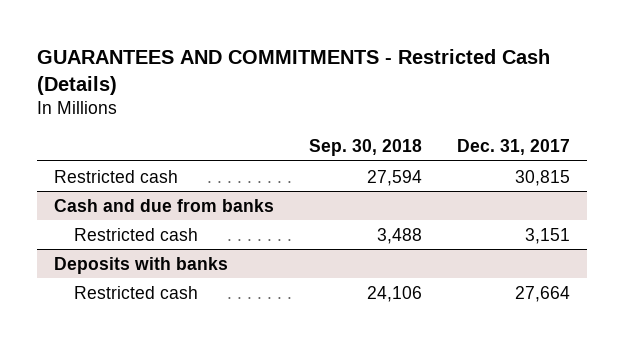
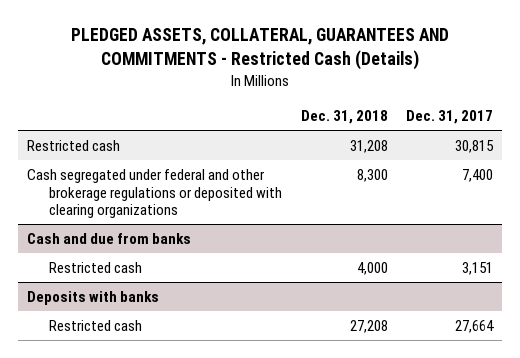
- GUARANTEES AND COMMITMENTS - Restricted Cash (Details)
+ PLEDGED ASSETS, COLLATERAL, GUARANTEES AND COMMITMENTS - Restricted Cash (Details)
- | Sep. 30, 2018 | Dec. 31, 2017
+ | Dec. 31, 2018 | Dec. 31, 2017
+ Cash segregated under federal and other brokerage regulations or deposited with clearing organizations | 8,300 | 7,400

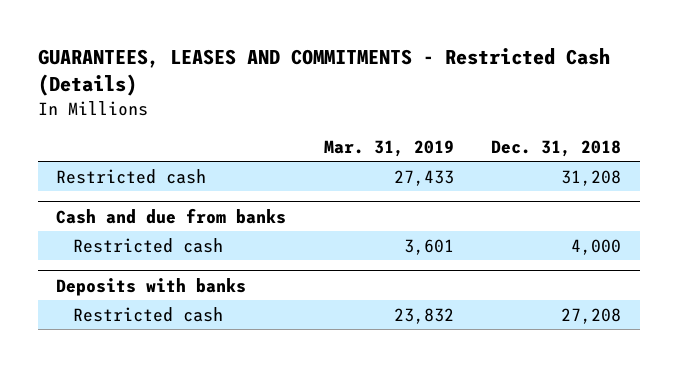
- PLEDGED ASSETS, COLLATERAL, GUARANTEES AND COMMITMENTS - Restricted Cash (Details)
+ GUARANTEES, LEASES AND COMMITMENTS - Restricted Cash (Details)
- | Dec. 31, 2018 | Dec. 31, 2017
+ | Mar. 31, 2019 | Dec. 31, 2018
- Cash segregated under federal and other brokerage regulations or deposited with clearing organizations | 8,300 | 7,400

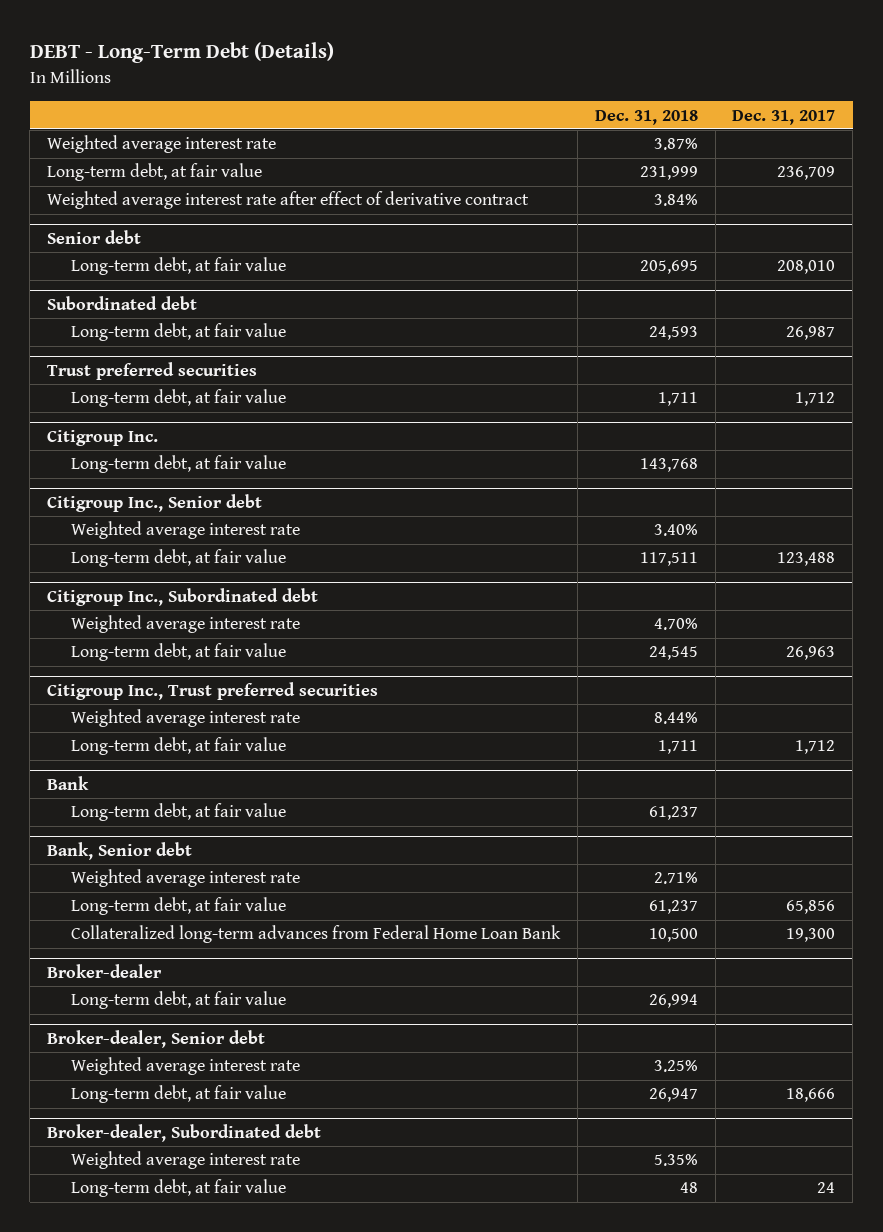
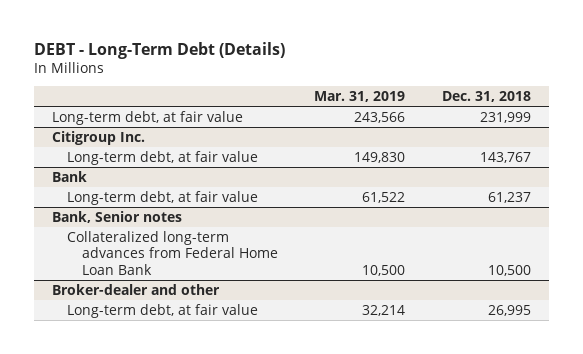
- | Dec. 31, 2018 | Dec. 31, 2017
+ | Mar. 31, 2019 | Dec. 31, 2018
- Weighted average interest rate | 3.87% |
- Weighted average interest rate after effect of derivative contract | 3.84% |
- Senior debt
- Long-term debt, at fair value | 205,695 | 208,010
- Subordinated debt
- Long-term debt, at fair value | 24,593 | 26,987
- Trust preferred securities
- Long-term debt, at fair value | 1,711 | 1,712
@ Citigroup Inc.
- Long-term debt, at fair value | 143,768 |
- Citigroup Inc., Senior debt
- Weighted average interest rate | 3.40% |
- Long-term debt, at fair value | 117,511 | 123,488
- Citigroup Inc., Subordinated debt
- Weighted average interest rate | 4.70% |
- Long-term debt, at fair value | 24,545 | 26,963
- Citigroup Inc., Trust preferred securities
- Weighted average interest rate | 8.44% |
- Long-term debt, at fair value | 1,711 | 1,712
@ Citigroup Inc.
+ Long-term debt, at fair value | 149,830 | 143,767
- Bank, Senior debt
- Weighted average interest rate | 2.71% |
- Long-term debt, at fair value | 61,237 | 65,856
+ Bank, Senior notes
- Broker-dealer
- Long-term debt, at fair value | 26,994 |
- Broker-dealer, Senior debt
- Weighted average interest rate | 3.25% |
- Long-term debt, at fair value | 26,947 | 18,666
- Broker-dealer, Subordinated debt
- Weighted average interest rate | 5.35% |
- Long-term debt, at fair value | 48 | 24
+ Broker-dealer and other
+ Long-term debt, at fair value | 32,214 | 26,995

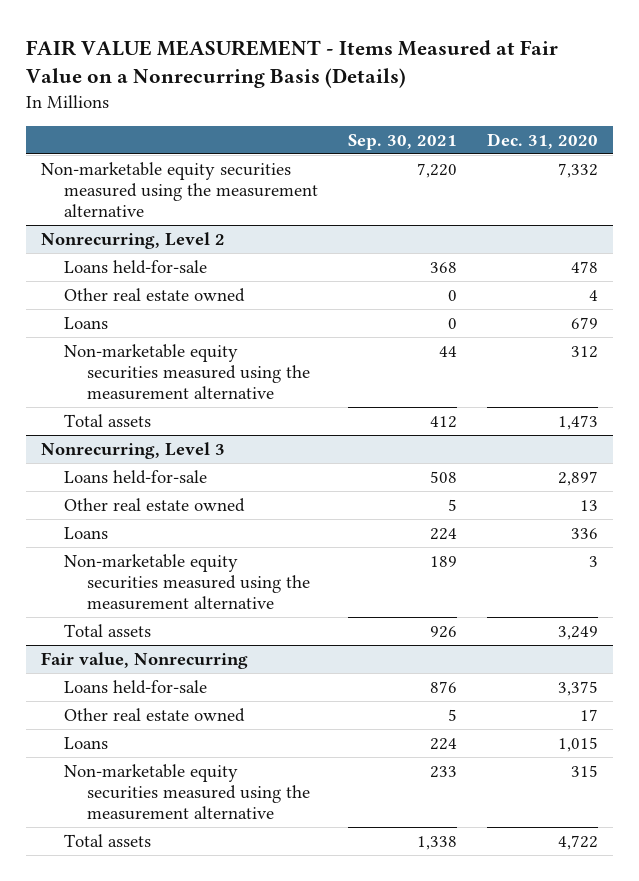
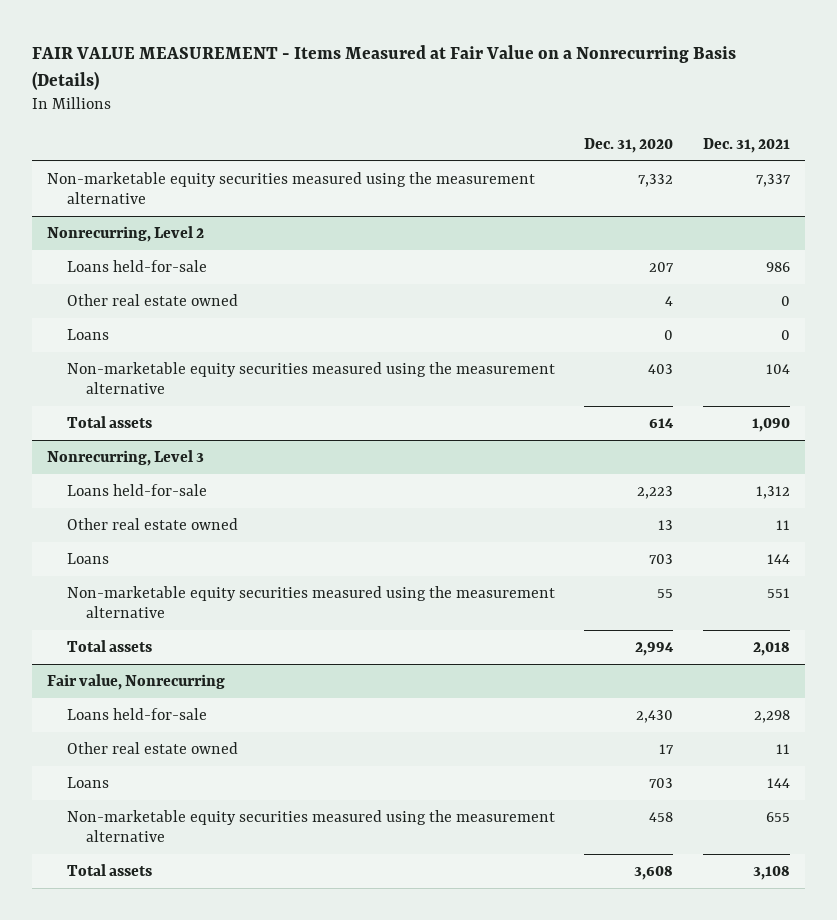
- | Sep. 30, 2021 | Dec. 31, 2020
+ | Dec. 31, 2020 | Dec. 31, 2021
@ Nonrecurring, Level 2
- Loans held-for-sale | 368 | 478
+ Loans held-for-sale | 207 | 986
- Loans | 0 | 679
- Non-marketable equity securities measured using the measurement alternative | 44 | 312
- Total assets | 412 | 1,473
+ Loans | 0 | 0
+ Non-marketable equity securities measured using the measurement alternative | 403 | 104
+ Total assets | 614 | 1,090
@ Nonrecurring, Level 3
- Loans held-for-sale | 508 | 2,897
+ Loans held-for-sale | 2,223 | 1,312
- Loans | 224 | 336
- Non-marketable equity securities measured using the measurement alternative | 189 | 3
- Total assets | 926 | 3,249
+ Loans | 703 | 144
+ Non-marketable equity securities measured using the measurement alternative | 55 | 551
+ Total assets | 2,994 | 2,018
@ Fair value, Nonrecurring
- Loans held-for-sale | 876 | 3,375
+ Loans held-for-sale | 2,430 | 2,298
- Loans | 224 | 1,015
- Non-marketable equity securities measured using the measurement alternative | 233 | 315
- Total assets | 1,338 | 4,722
+ Loans | 703 | 144
+ Non-marketable equity securities measured using the measurement alternative | 458 | 655
+ Total assets | 3,608 | 3,108

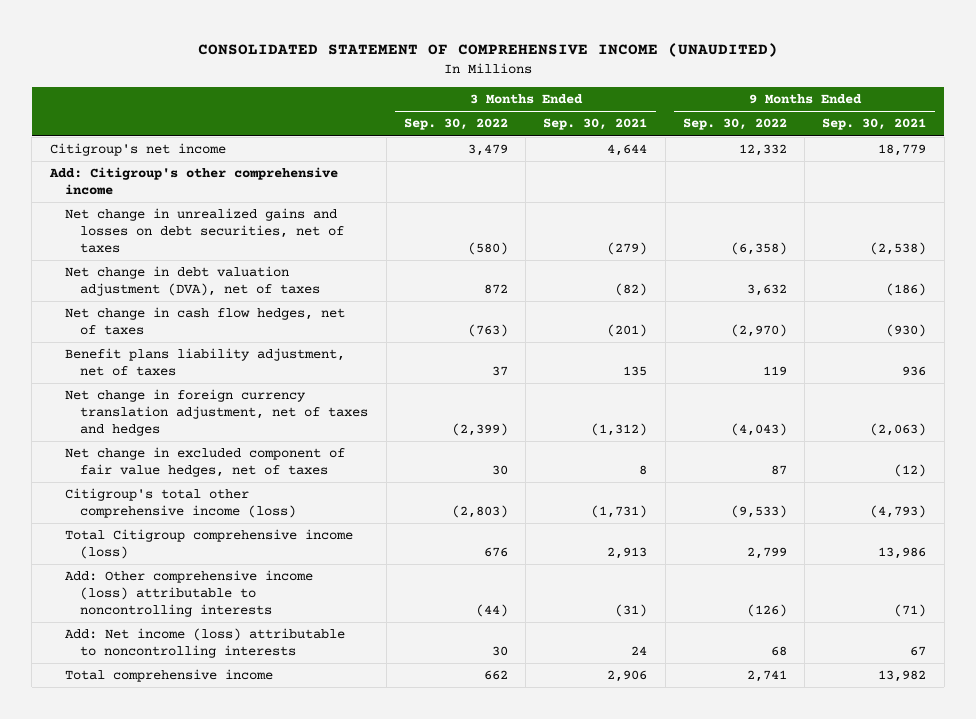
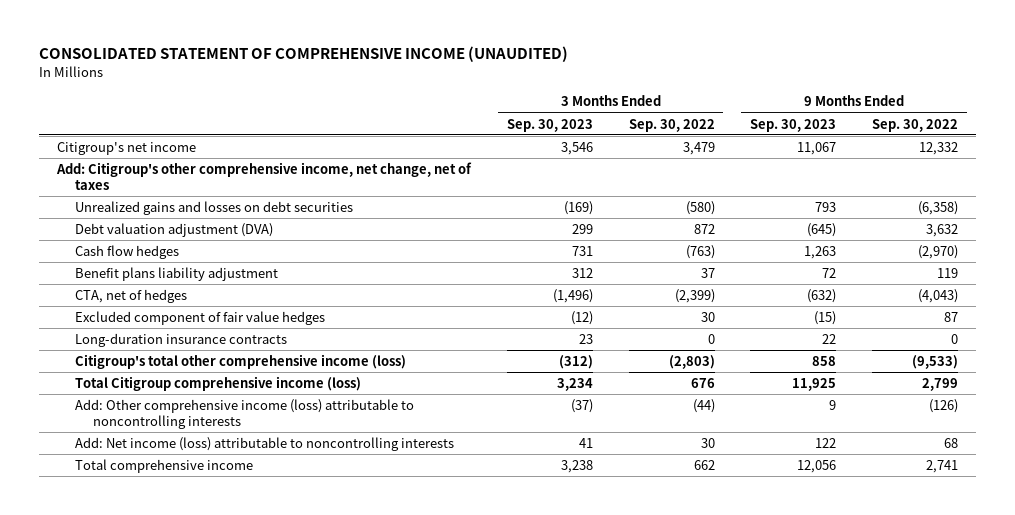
- | 3 Months Ended Sep. 30, 2022 | 3 Months Ended Sep. 30, 2021 | 9 Months Ended Sep. 30, 2022 | 9 Months Ended Sep. 30, 2021
+ | 3 Months Ended Sep. 30, 2023 | 3 Months Ended Sep. 30, 2022 | 9 Months Ended Sep. 30, 2023 | 9 Months Ended Sep. 30, 2022
- Add: Citigroup's other comprehensive income
- Net change in unrealized gains and losses on debt securities, net of taxes | (580) | (279) | (6,358) | (2,538)
- Net change in debt valuation adjustment (DVA), net of taxes | 872 | (82) | 3,632 | (186)
- Net change in cash flow hedges, net of taxes | (763) | (201) | (2,970) | (930)
- Benefit plans liability adjustment, net of taxes | 37 | 135 | 119 | 936
- Net change in foreign currency translation adjustment, net of taxes and hedges | (2,399) | (1,312) | (4,043) | (2,063)
- Net change in excluded component of fair value hedges, net of taxes | 30 | 8 | 87 | (12)
+ Add: Citigroup's other comprehensive income, net change, net of taxes
+ Unrealized gains and losses on debt securities | (169) | (580) | 793 | (6,358)
+ Debt valuation adjustment (DVA) | 299 | 872 | (645) | 3,632
+ Cash flow hedges | 731 | (763) | 1,263 | (2,970)
+ Benefit plans liability adjustment | 312 | 37 | 72 | 119
+ CTA, net of hedges | (1,496) | (2,399) | (632) | (4,043)
+ Excluded component of fair value hedges | (12) | 30 | (15) | 87
+ Long-duration insurance contracts | 23 | 0 | 22 | 0

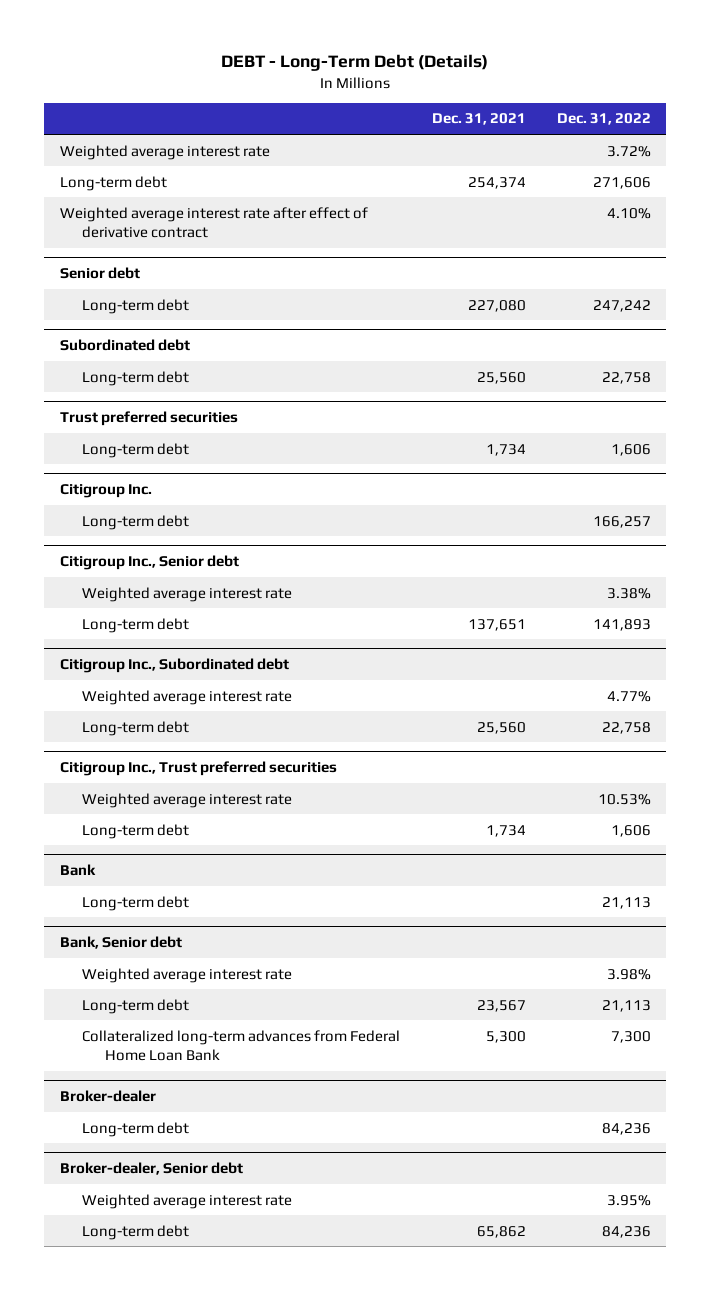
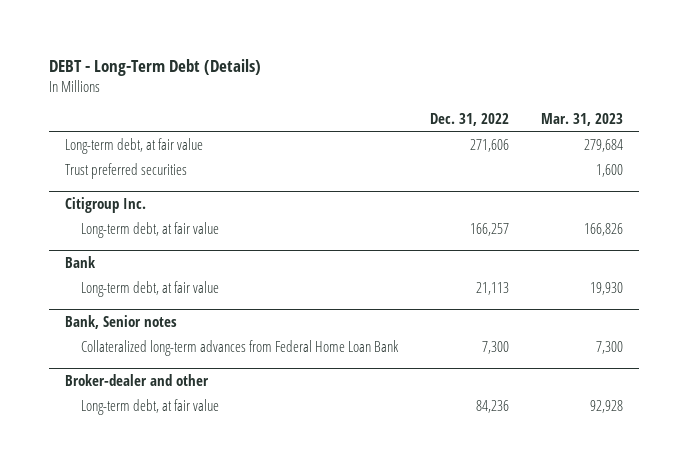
- | Dec. 31, 2021 | Dec. 31, 2022
+ | Dec. 31, 2022 | Mar. 31, 2023
- Weighted average interest rate | | 3.72%
- Long-term debt | 254,374 | 271,606
- Weighted average interest rate after effect of derivative contract | | 4.10%
- Senior debt
- Long-term debt | 227,080 | 247,242
- Subordinated debt
- Long-term debt | 25,560 | 22,758
- Trust preferred securities
- Long-term debt | 1,734 | 1,606
+ Long-term debt, at fair value | 271,606 | 279,684
+ Trust preferred securities | | 1,600
@ Citigroup Inc.
- Long-term debt | | 166,257
- Citigroup Inc., Senior debt
- Weighted average interest rate | | 3.38%
- Long-term debt | 137,651 | 141,893
- Citigroup Inc., Subordinated debt
- Weighted average interest rate | | 4.77%
- Long-term debt | 25,560 | 22,758
- Citigroup Inc., Trust preferred securities
- Weighted average interest rate | | 10.53%
- Long-term debt | 1,734 | 1,606
@ Citigroup Inc.
+ Long-term debt, at fair value | 166,257 | 166,826
@ Bank
- Long-term debt | | 21,113
- Bank, Senior debt
- Weighted average interest rate | | 3.98%
- Long-term debt | 23,567 | 21,113
@ Bank
+ Long-term debt, at fair value | 21,113 | 19,930
+ Bank, Senior notes
- Broker-dealer
- Long-term debt | | 84,236
- Broker-dealer, Senior debt
- Weighted average interest rate | | 3.95%
- Long-term debt | 65,862 | 84,236
+ Broker-dealer and other
+ Long-term debt, at fair value | 84,236 | 92,928

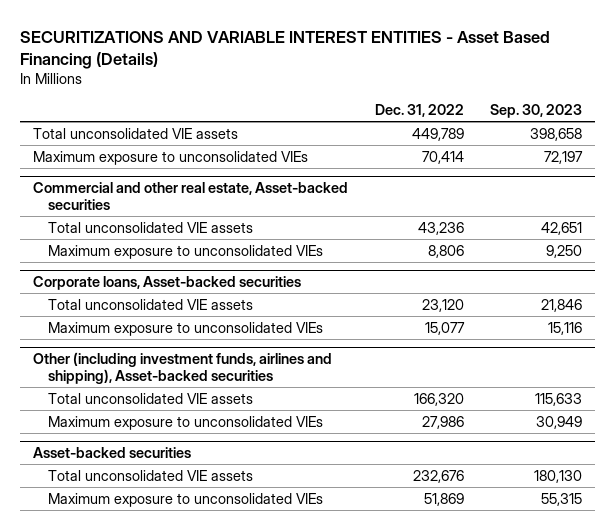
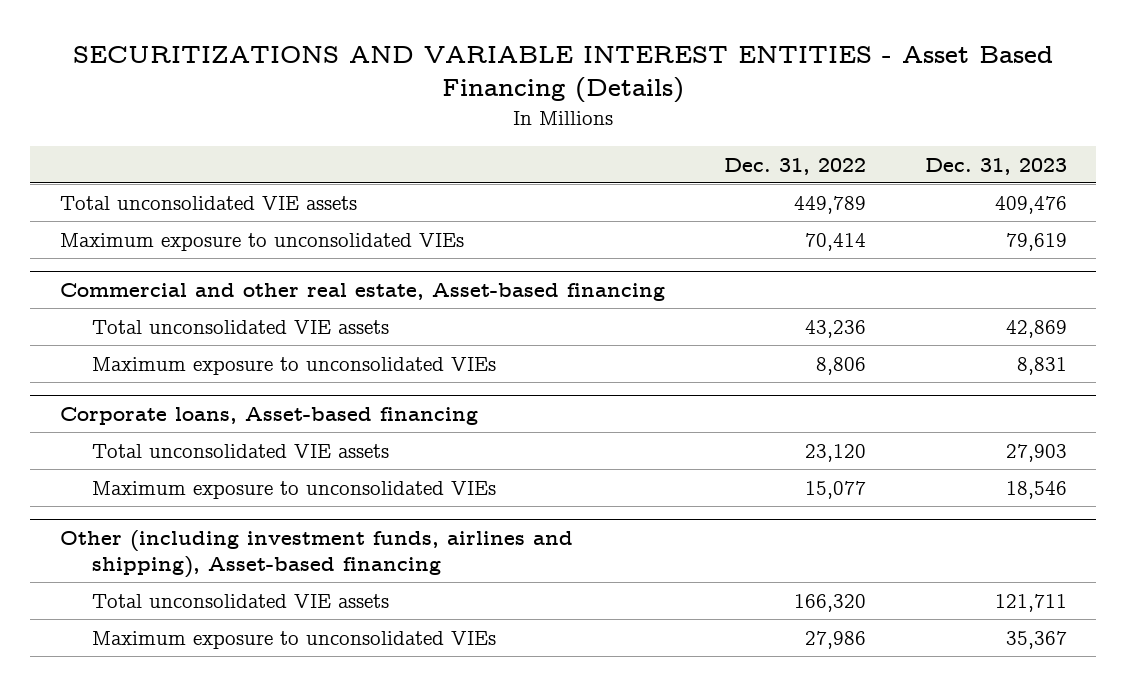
- | Dec. 31, 2022 | Sep. 30, 2023
+ | Dec. 31, 2022 | Dec. 31, 2023
- Commercial and other real estate, Asset-backed securities
+ Commercial and other real estate, Asset-based financing
- Corporate loans, Asset-backed securities
+ Corporate loans, Asset-based financing
- Other (including investment funds, airlines and shipping), Asset-backed securities
+ Other (including investment funds, airlines and shipping), Asset-based financing
- Asset-backed securities
- Total unconsolidated VIE assets | 232,676 | 180,130
- Maximum exposure to unconsolidated VIEs | 51,869 | 55,315

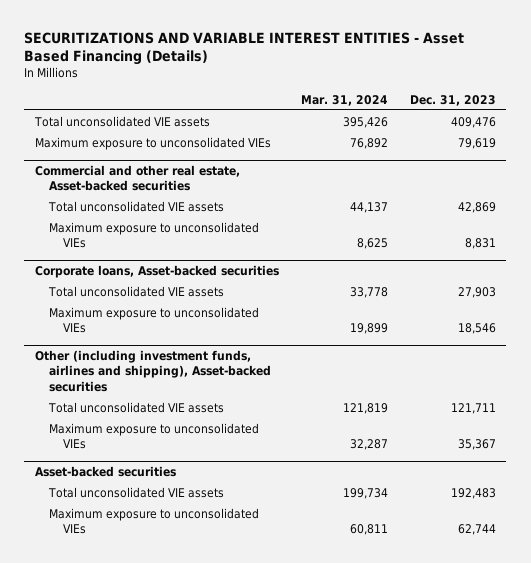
- | Dec. 31, 2022 | Dec. 31, 2023
+ | Mar. 31, 2024 | Dec. 31, 2023
- Commercial and other real estate, Asset-based financing
+ Commercial and other real estate, Asset-backed securities
- Corporate loans, Asset-based financing
+ Corporate loans, Asset-backed securities
- Other (including investment funds, airlines and shipping), Asset-based financing
+ Other (including investment funds, airlines and shipping), Asset-backed securities
+ Asset-backed securities
+ Total unconsolidated VIE assets | 199,734 | 192,483
+ Maximum exposure to unconsolidated VIEs | 60,811 | 62,744

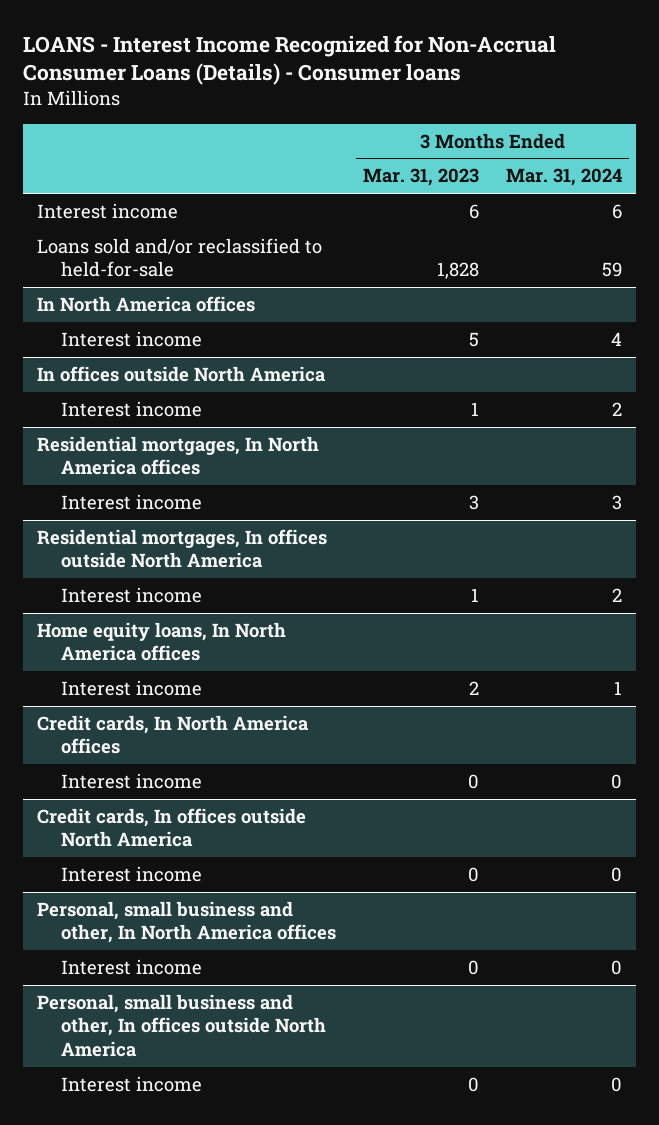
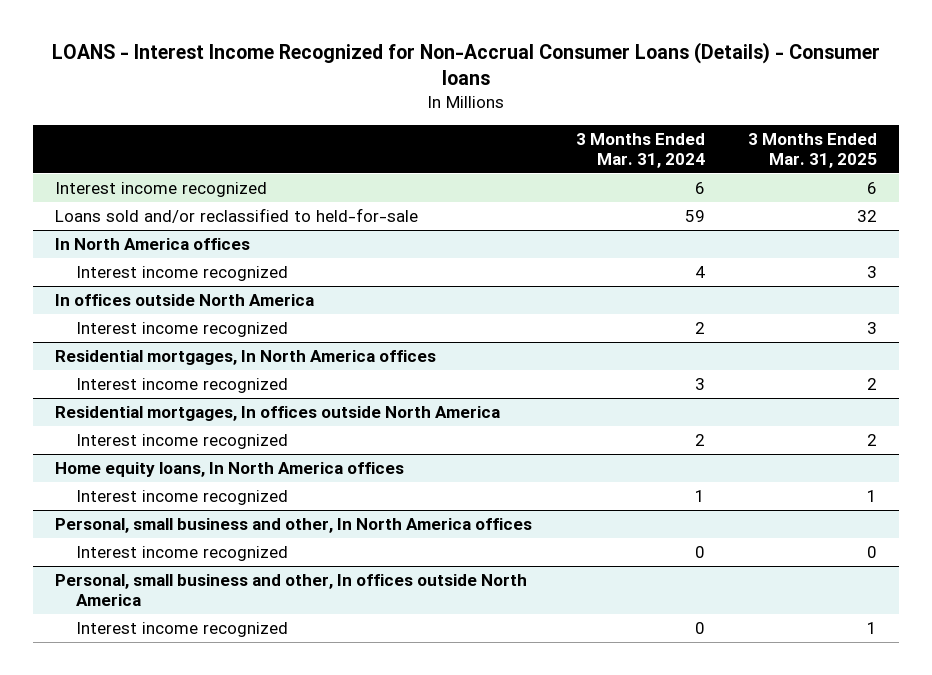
- | 3 Months Ended Mar. 31, 2023 | 3 Months Ended Mar. 31, 2024
+ | 3 Months Ended Mar. 31, 2024 | 3 Months Ended Mar. 31, 2025
- Interest income | 6 | 6
+ Interest income recognized | 6 | 6
@ In North America offices
- Interest income | 5 | 4
+ Interest income recognized | 4 | 3
@ In offices outside North America
- Interest income | 1 | 2
+ Interest income recognized | 2 | 3
@ Residential mortgages, In North America offices
- Interest income | 3 | 3
+ Interest income recognized | 3 | 2
@ Residential mortgages, In offices outside North America
- Interest income | 1 | 2
+ Interest income recognized | 2 | 2
@ Home equity loans, In North America offices
- Interest income | 2 | 1
- Credit cards, In North America offices
- Interest income | 0 | 0
- Credit cards, In offices outside North America
- Interest income | 0 | 0
@ Home equity loans, In North America offices
+ Interest income recognized | 1 | 1
@ Personal, small business and other, In North America offices
- Interest income | 0 | 0
+ Interest income recognized | 0 | 0
@ Personal, small business and other, In offices outside North America
- Interest income | 0 | 0
+ Interest income recognized | 0 | 1

